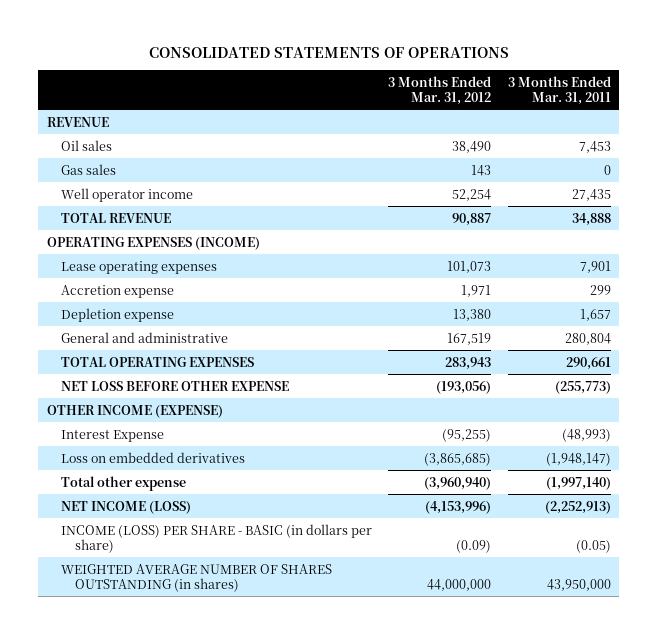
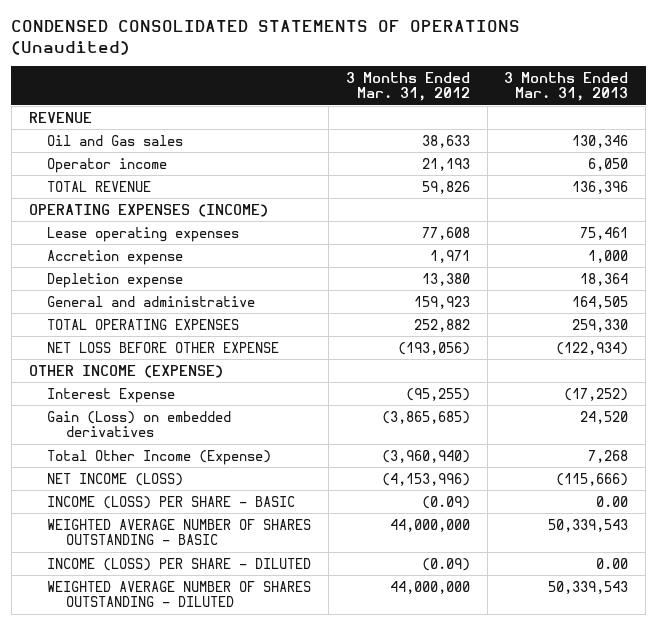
- CONSOLIDATED STATEMENTS OF OPERATIONS
+ CONDENSED CONSOLIDATED STATEMENTS OF OPERATIONS (Unaudited)
- | 3 Months Ended Mar. 31, 2012 | 3 Months Ended Mar. 31, 2011
+ | 3 Months Ended Mar. 31, 2012 | 3 Months Ended Mar. 31, 2013
- Oil sales | 38,490 | 7,453
- Gas sales | 143 | 0
- Well operator income | 52,254 | 27,435
- TOTAL REVENUE | 90,887 | 34,888
+ Oil and Gas sales | 38,633 | 130,346
+ Operator income | 21,193 | 6,050
+ TOTAL REVENUE | 59,826 | 136,396
- Lease operating expenses | 101,073 | 7,901
+ Lease operating expenses | 77,608 | 75,461
- General and administrative | 167,519 | 280,804
- TOTAL OPERATING EXPENSES | 283,943 | 290,661
+ General and administrative | 159,923 | 164,505
+ TOTAL OPERATING EXPENSES | 252,882 | 259,330
- Loss on embedded derivatives | (3,865,685) | (1,948,147)
- Total other expense | (3,960,940) | (1,997,140)
+ Gain (Loss) on embedded derivatives | (3,865,685) | 24,520
+ Total Other Income (Expense) | (3,960,940) | 7,268
- INCOME (LOSS) PER SHARE - BASIC (in dollars per share) | (0.09) | (0.05)
- WEIGHTED AVERAGE NUMBER OF SHARES OUTSTANDING (in shares) | 44,000,000 | 43,950,000
+ INCOME (LOSS) PER SHARE - BASIC | (0.09) | 0.00
+ WEIGHTED AVERAGE NUMBER OF SHARES OUTSTANDING - BASIC | 44,000,000 | 50,339,543
+ INCOME (LOSS) PER SHARE - DILUTED | (0.09) | 0.00
+ WEIGHTED AVERAGE NUMBER OF SHARES OUTSTANDING - DILUTED | 44,000,000 | 50,339,543

